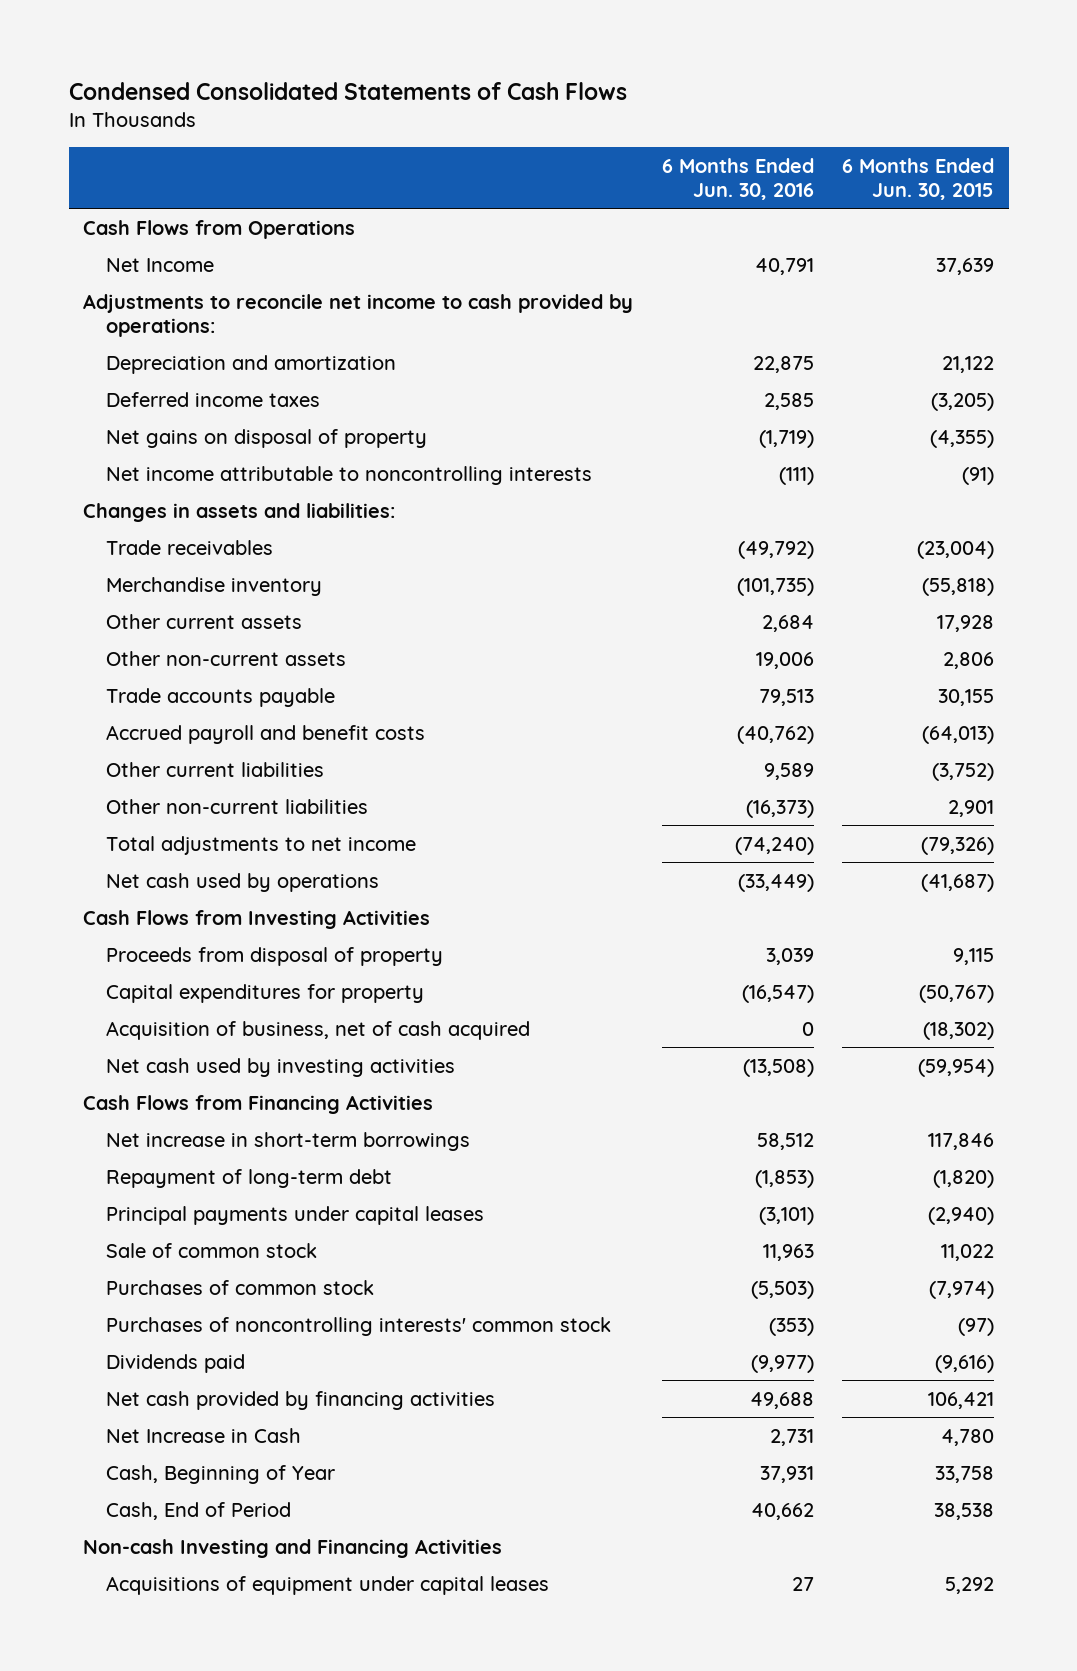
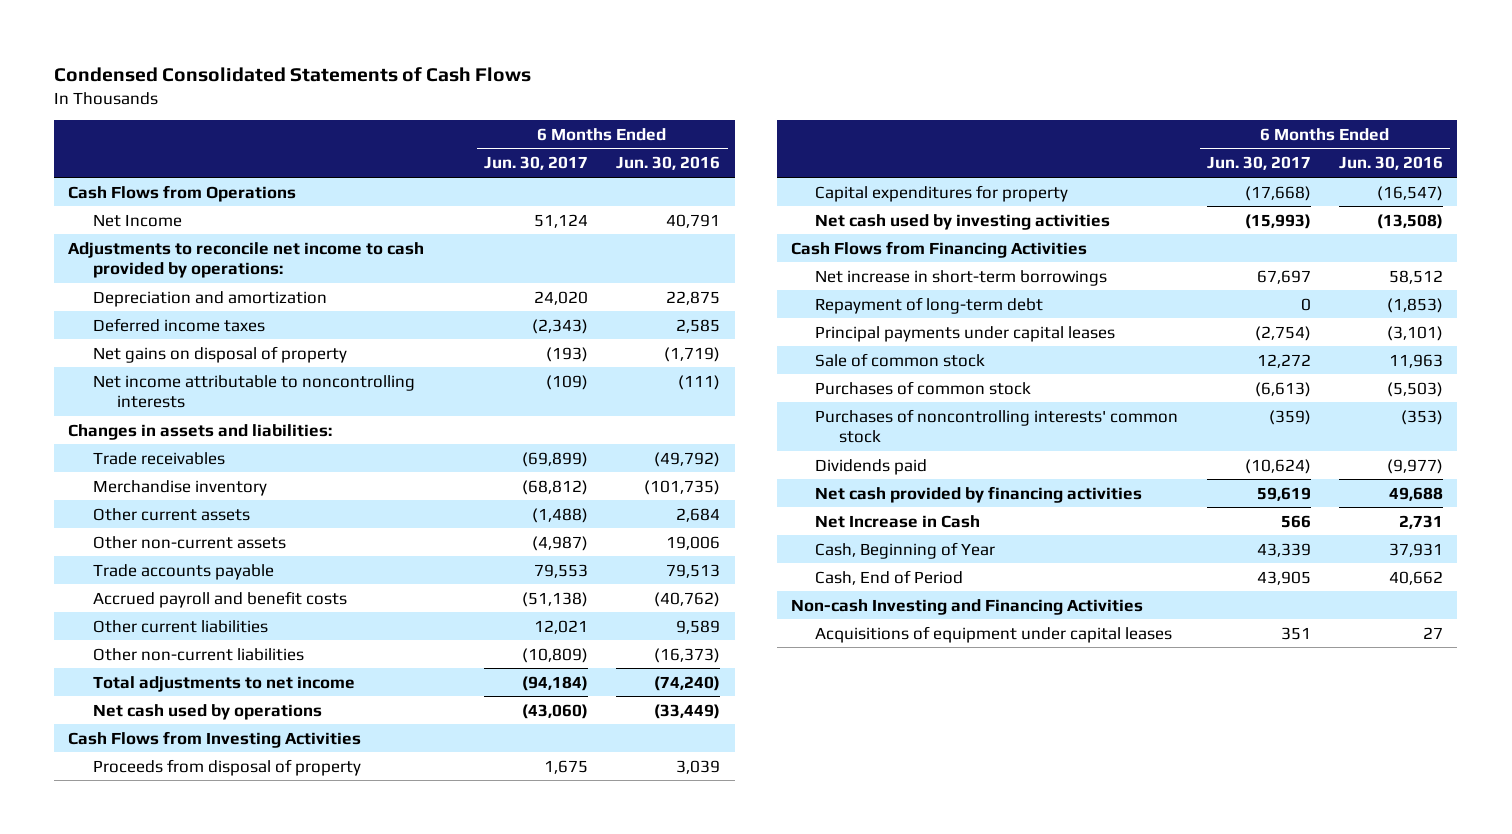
- | 6 Months Ended Jun. 30, 2016 | 6 Months Ended Jun. 30, 2015
+ | 6 Months Ended Jun. 30, 2017 | 6 Months Ended Jun. 30, 2016
- Acquisition of business, net of cash acquired | 0 | (18,302)

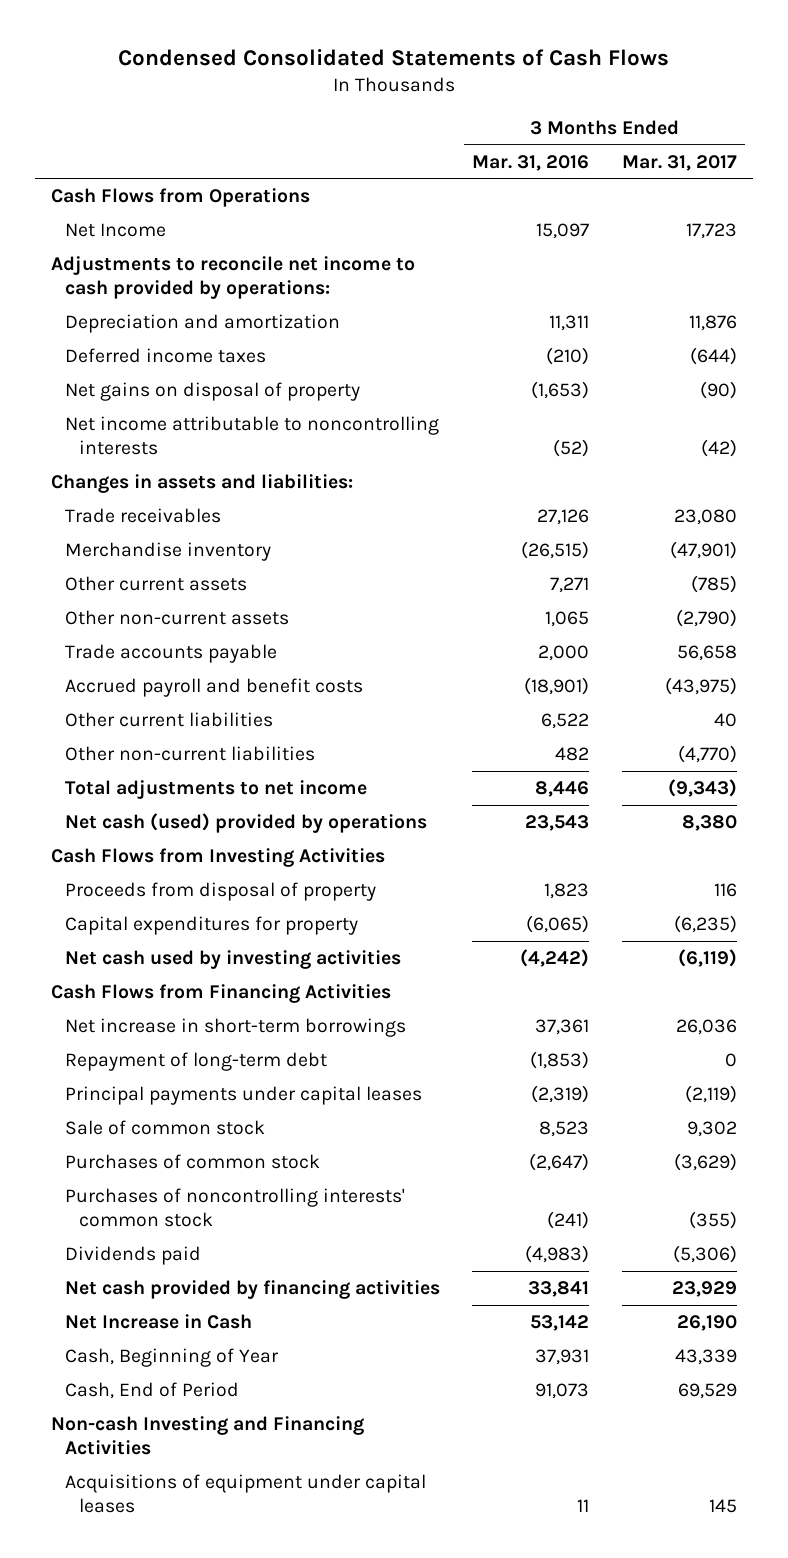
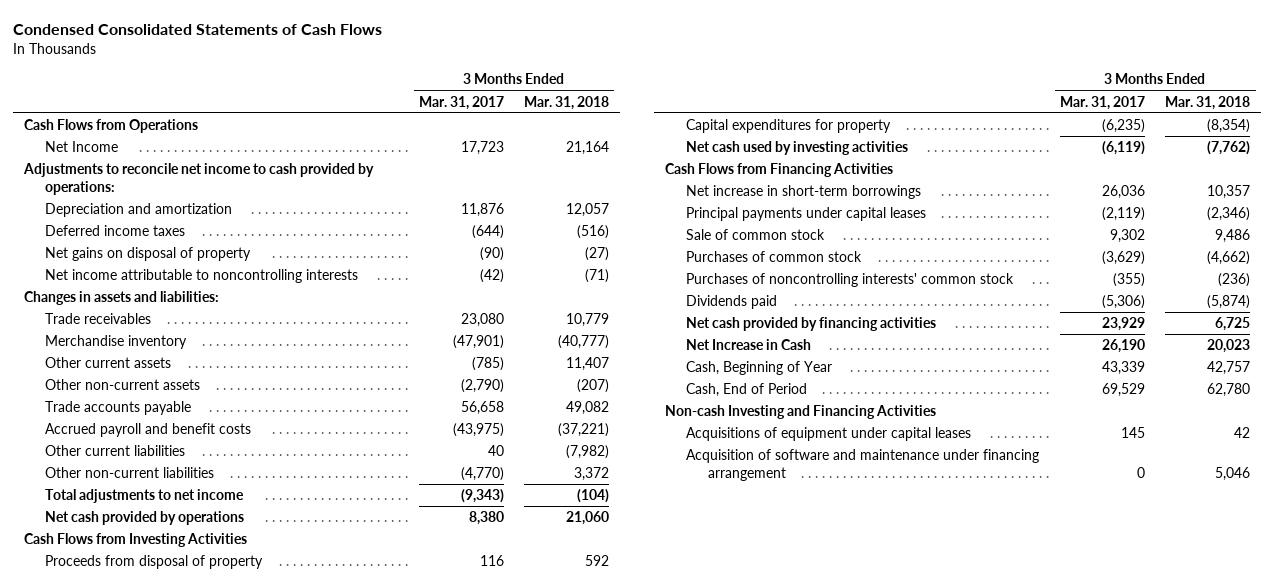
- | 3 Months Ended Mar. 31, 2016 | 3 Months Ended Mar. 31, 2017
+ | 3 Months Ended Mar. 31, 2017 | 3 Months Ended Mar. 31, 2018
- Net cash (used) provided by operations | 23,543 | 8,380
+ Net cash provided by operations | 8,380 | 21,060
- Repayment of long-term debt | (1,853) | 0
+ Acquisition of software and maintenance under financing arrangement | 0 | 5,046

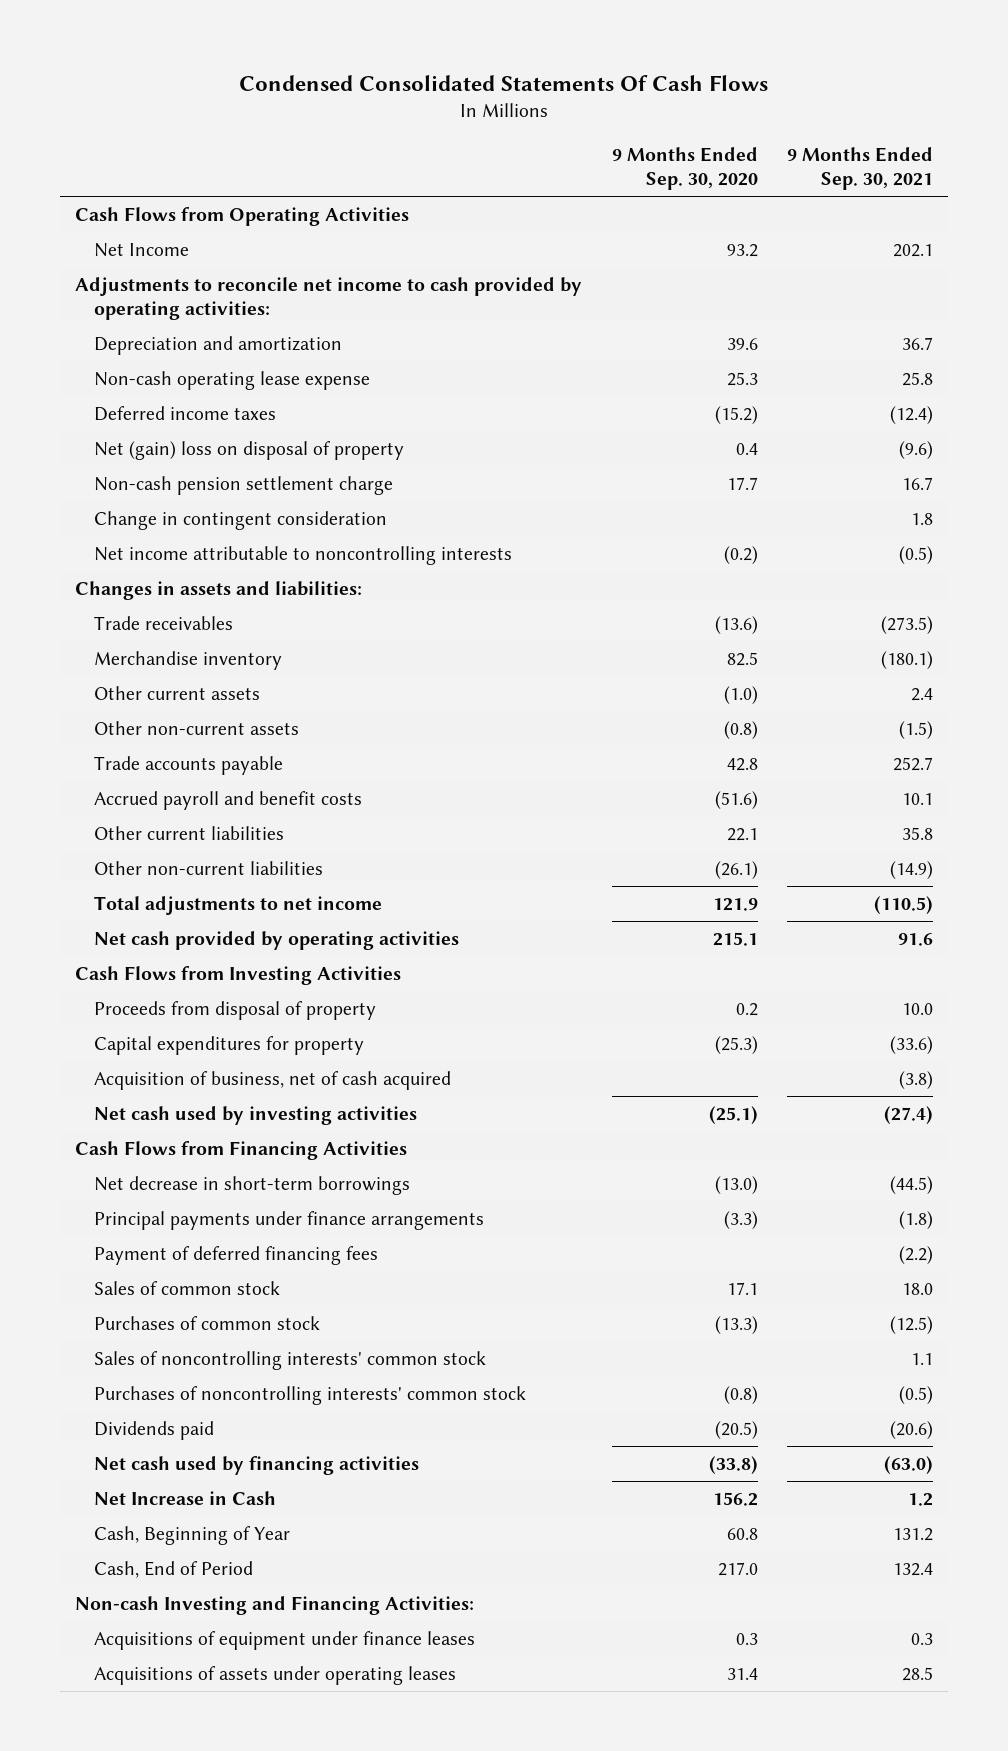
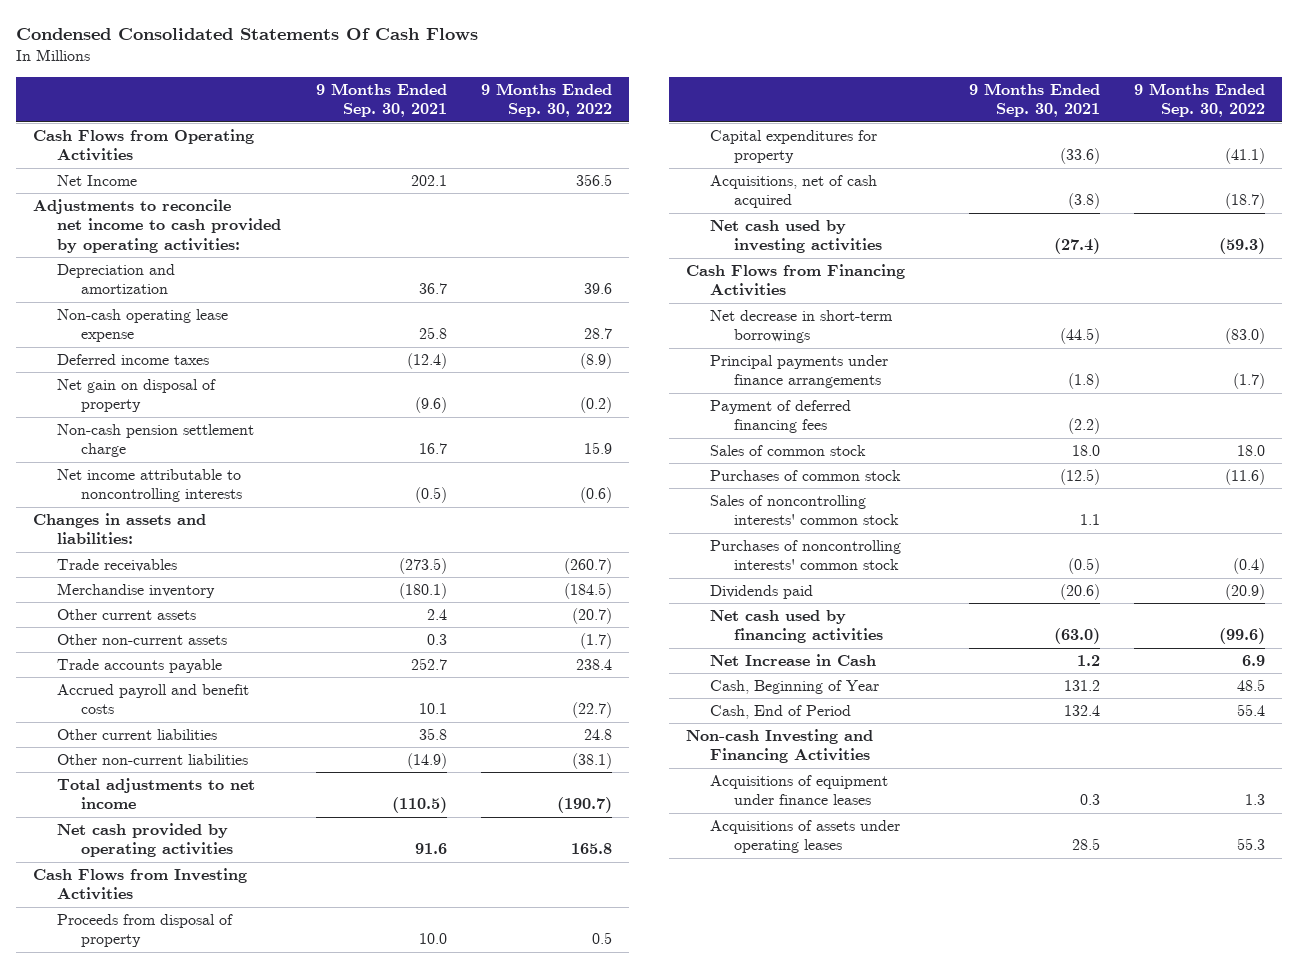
- | 9 Months Ended Sep. 30, 2020 | 9 Months Ended Sep. 30, 2021
+ | 9 Months Ended Sep. 30, 2021 | 9 Months Ended Sep. 30, 2022
- Net (gain) loss on disposal of property | 0.4 | (9.6)
+ Net gain on disposal of property | (9.6) | (0.2)
- Change in contingent consideration | | 1.8
- Other non-current assets | (0.8) | (1.5)
+ Other non-current assets | 0.3 | (1.7)
- Acquisition of business, net of cash acquired | | (3.8)
+ Acquisitions, net of cash acquired | (3.8) | (18.7)
- Non-cash Investing and Financing Activities:
+ Non-cash Investing and Financing Activities

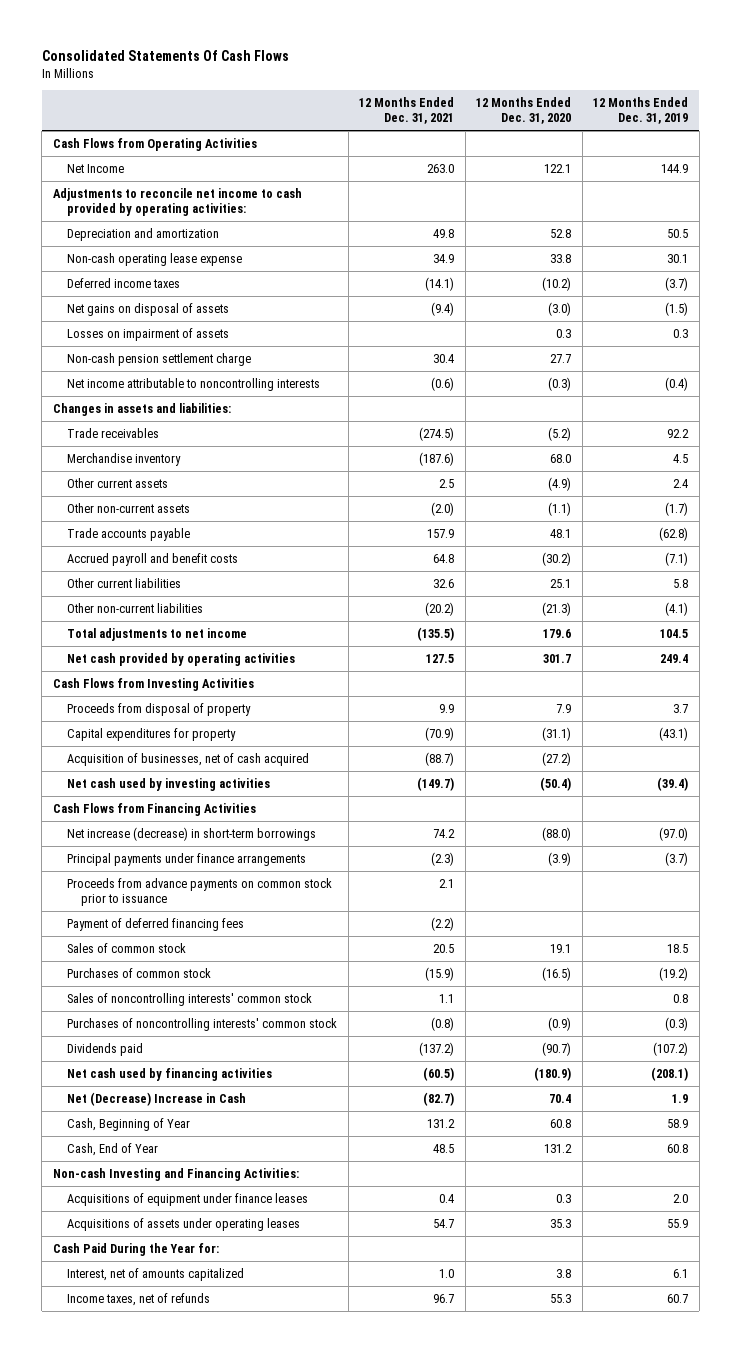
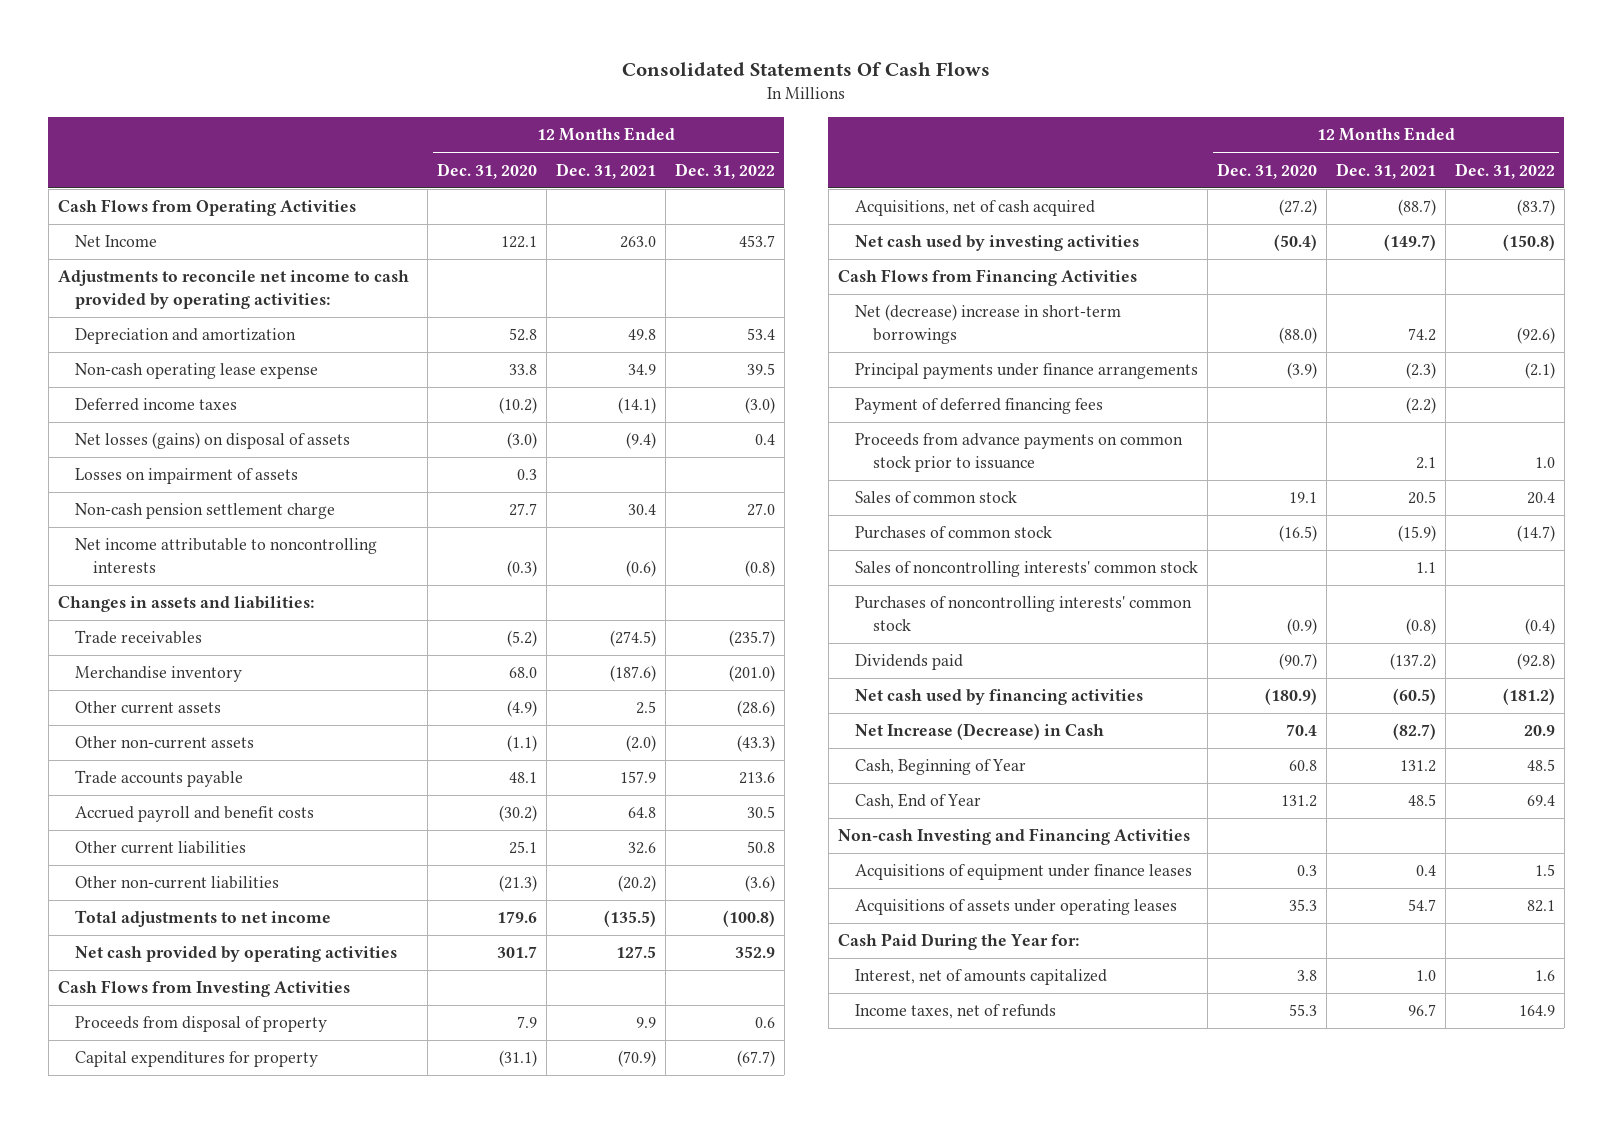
- | 12 Months Ended Dec. 31, 2021 | 12 Months Ended Dec. 31, 2020 | 12 Months Ended Dec. 31, 2019
+ | 12 Months Ended Dec. 31, 2020 | 12 Months Ended Dec. 31, 2021 | 12 Months Ended Dec. 31, 2022
- Net gains on disposal of assets | (9.4) | (3.0) | (1.5)
+ Net losses (gains) on disposal of assets | (3.0) | (9.4) | 0.4
- Acquisition of businesses, net of cash acquired | (88.7) | (27.2) |
+ Acquisitions, net of cash acquired | (27.2) | (88.7) | (83.7)
- Net increase (decrease) in short-term borrowings | 74.2 | (88.0) | (97.0)
+ Net (decrease) increase in short-term borrowings | (88.0) | 74.2 | (92.6)
moved down: Proceeds from advance payments on common stock prior to issuance | | 2.1 | 1.0
- Net (Decrease) Increase in Cash | (82.7) | 70.4 | 1.9
+ Net Increase (Decrease) in Cash | 70.4 | (82.7) | 20.9
- Non-cash Investing and Financing Activities:
+ Non-cash Investing and Financing Activities

